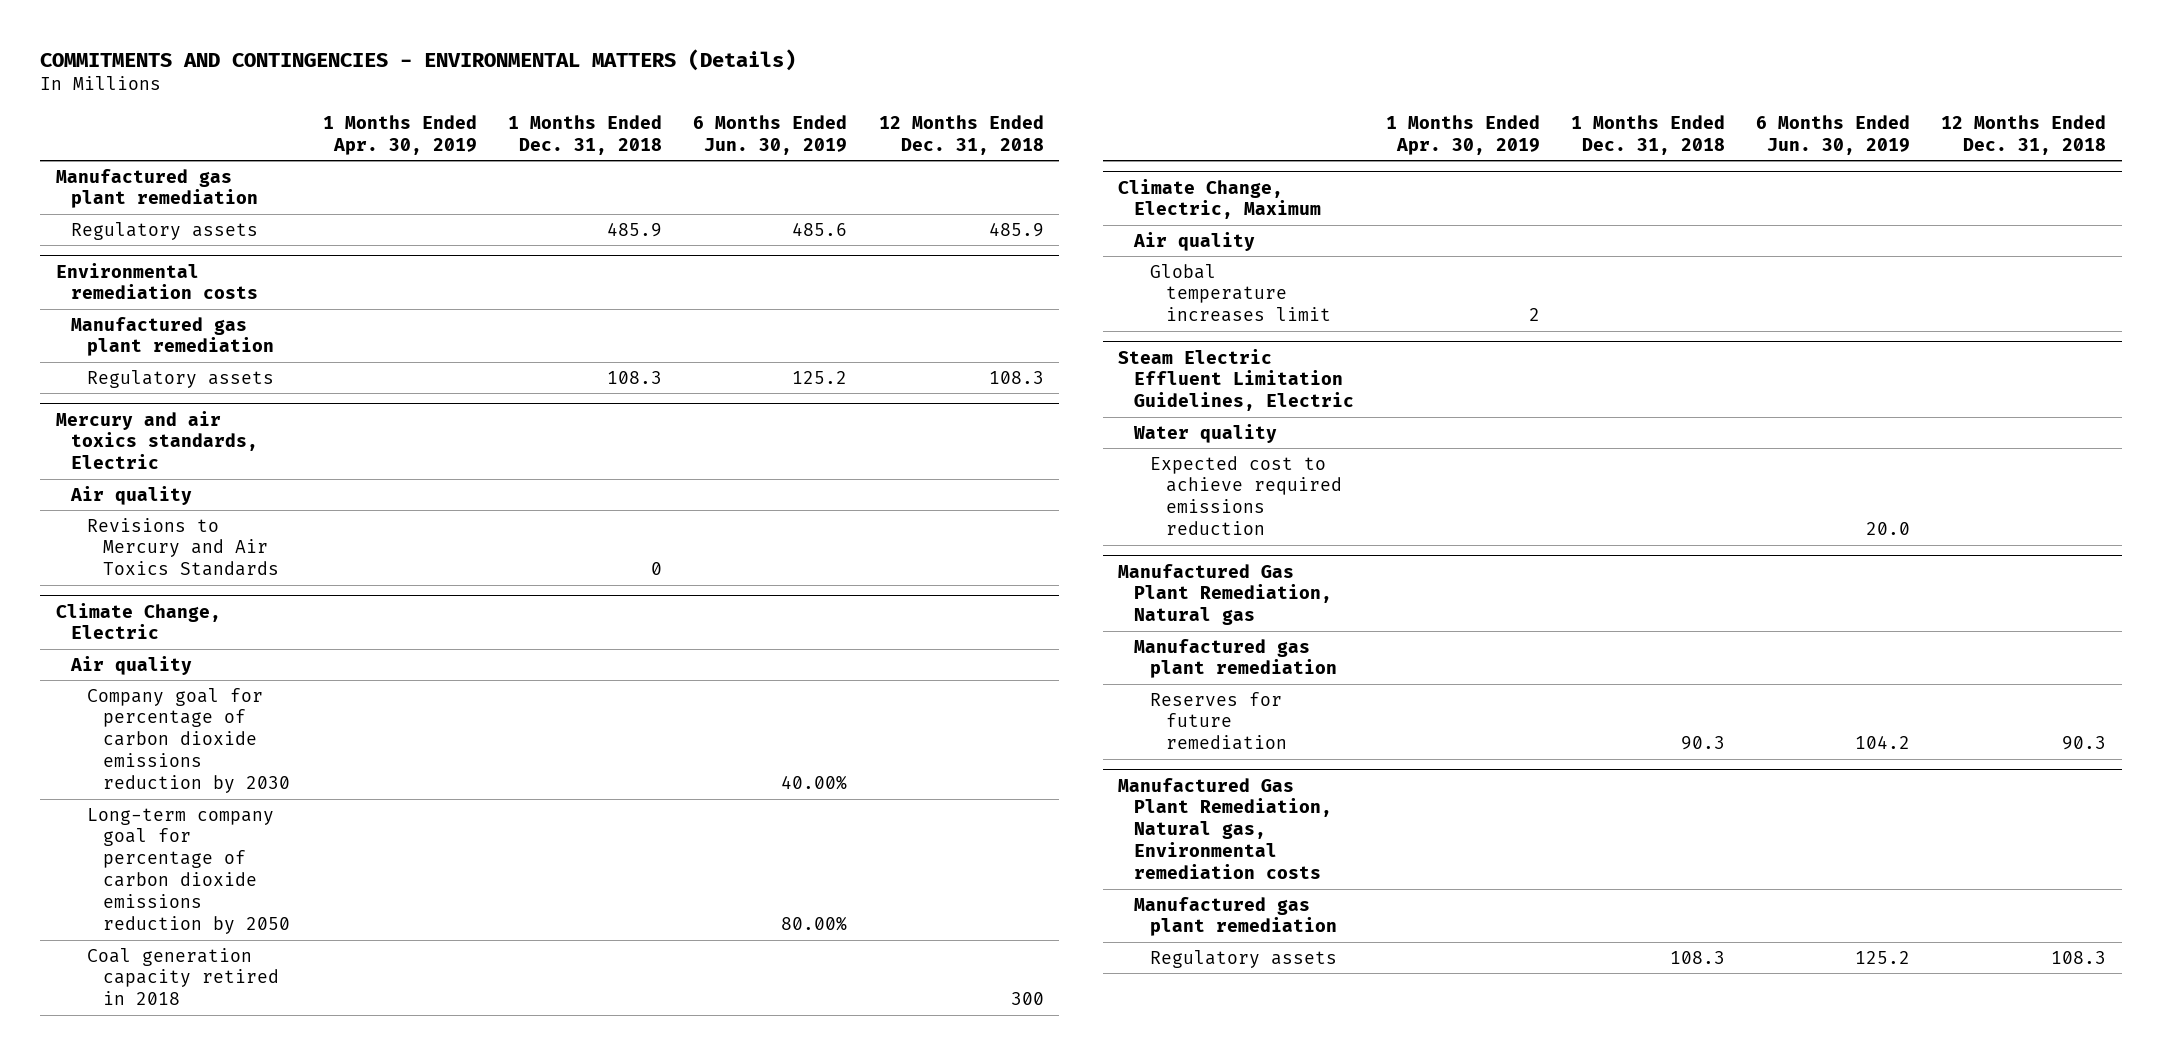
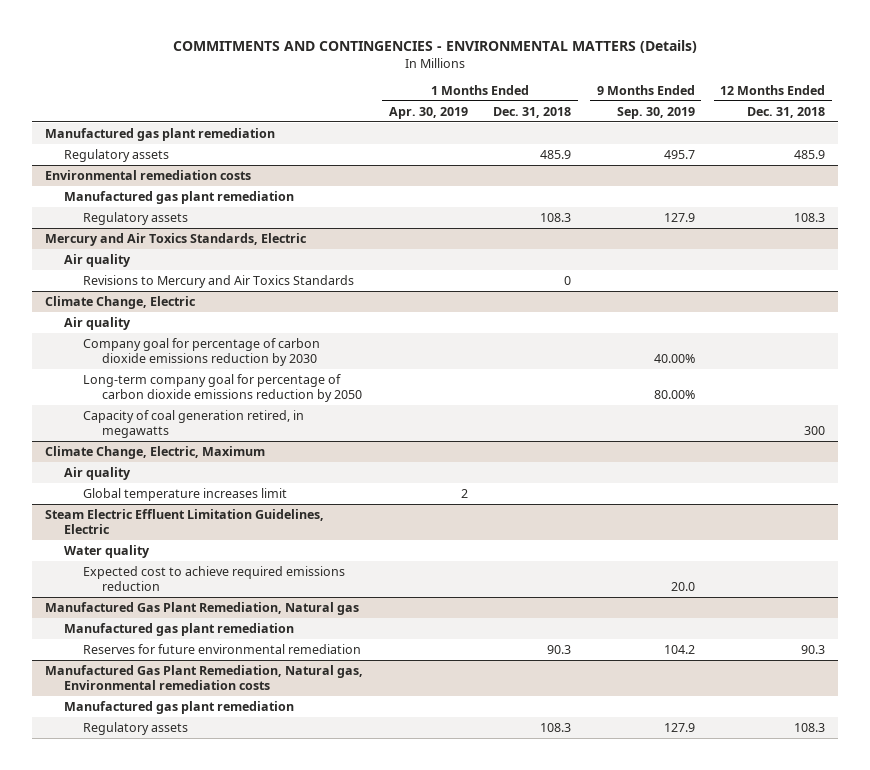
- | 1 Months Ended Apr. 30, 2019 | 1 Months Ended Dec. 31, 2018 | 6 Months Ended Jun. 30, 2019 | 12 Months Ended Dec. 31, 2018
+ | 1 Months Ended Apr. 30, 2019 | 1 Months Ended Dec. 31, 2018 | 9 Months Ended Sep. 30, 2019 | 12 Months Ended Dec. 31, 2018
- Mercury and air toxics standards, Electric
+ Mercury and Air Toxics Standards, Electric
@ Climate Change, Electric
- Coal generation capacity retired in 2018 | | | | 300
+ Capacity of coal generation retired, in megawatts | | | | 300
@ Manufactured Gas Plant Remediation, Natural gas
- Reserves for future remediation | | 90.3 | 104.2 | 90.3
+ Reserves for future environmental remediation | | 90.3 | 104.2 | 90.3

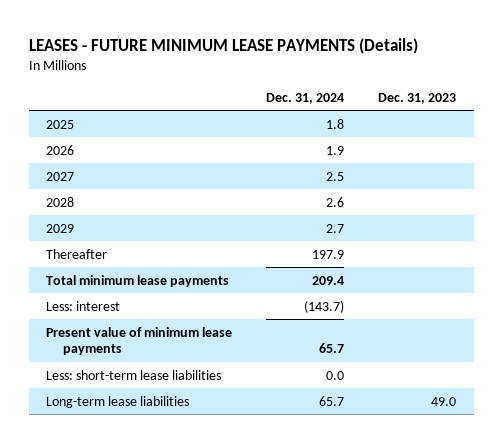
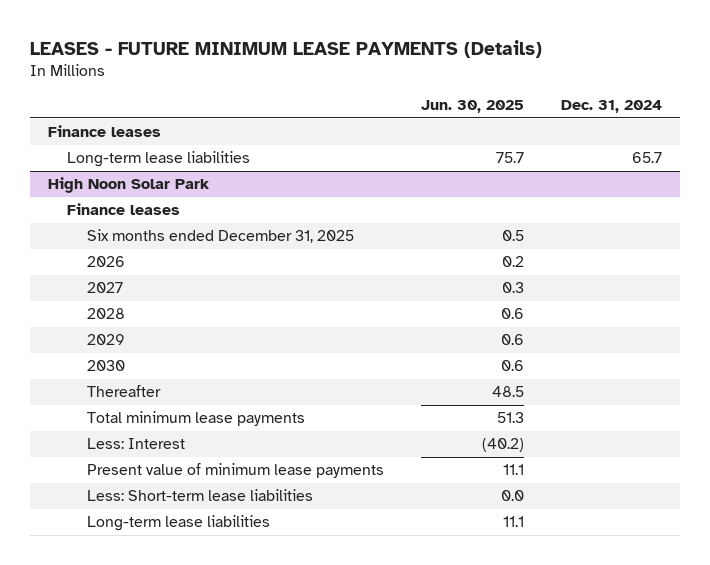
- | Dec. 31, 2024 | Dec. 31, 2023
+ | Jun. 30, 2025 | Dec. 31, 2024
- 2025 | 1.8 |
- 2026 | 1.9 |
- 2027 | 2.5 |
- 2028 | 2.6 |
- 2029 | 2.7 |
- Thereafter | 197.9 |
- Total minimum lease payments | 209.4 |
- Less: interest | (143.7) |
- Present value of minimum lease payments | 65.7 |
- Less: short-term lease liabilities | 0.0 |
+ Finance leases
+ High Noon Solar Park
+ Finance leases
+ Six months ended December 31, 2025 | 0.5 |
+ 2026 | 0.2 |
+ 2027 | 0.3 |
+ 2028 | 0.6 |
+ 2029 | 0.6 |
+ 2030 | 0.6 |
+ Thereafter | 48.5 |
+ Total minimum lease payments | 51.3 |
+ Less: Interest | (40.2) |
+ Present value of minimum lease payments | 11.1 |
+ Less: Short-term lease liabilities | 0.0 |
+ Long-term lease liabilities | 11.1 |

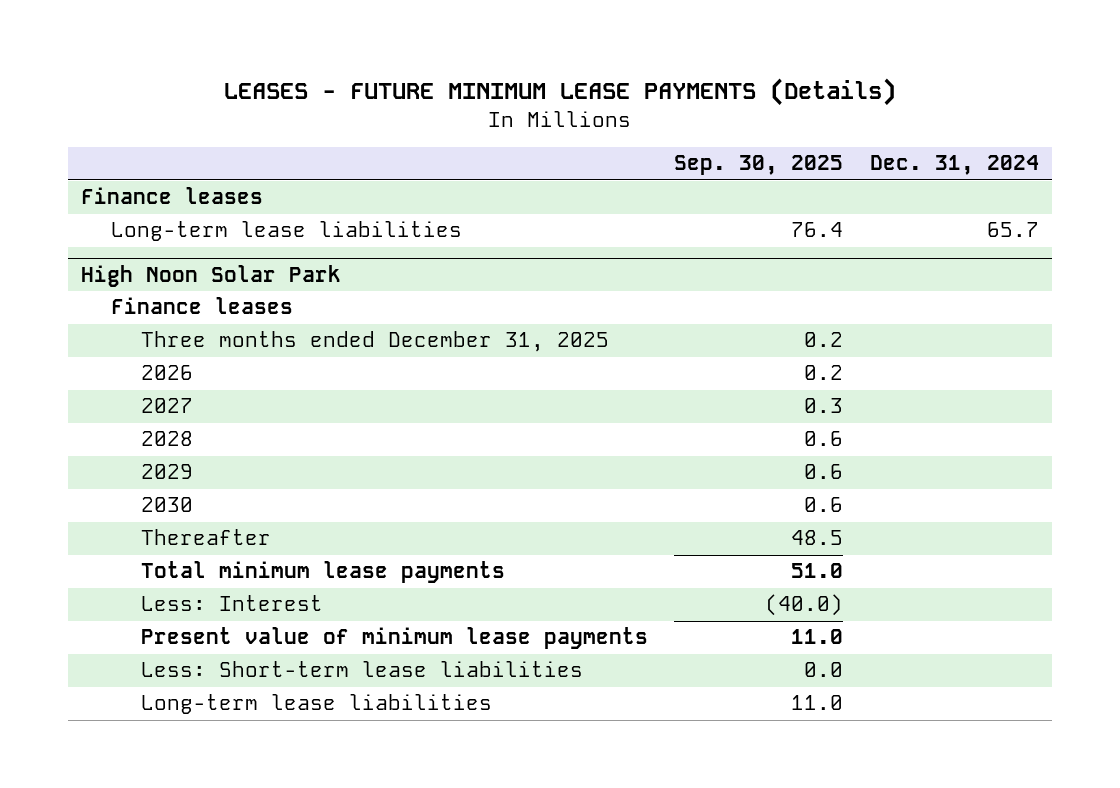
- | Jun. 30, 2025 | Dec. 31, 2024
+ | Sep. 30, 2025 | Dec. 31, 2024
@ High Noon Solar Park
- Six months ended December 31, 2025 | 0.5 |
+ Three months ended December 31, 2025 | 0.2 |

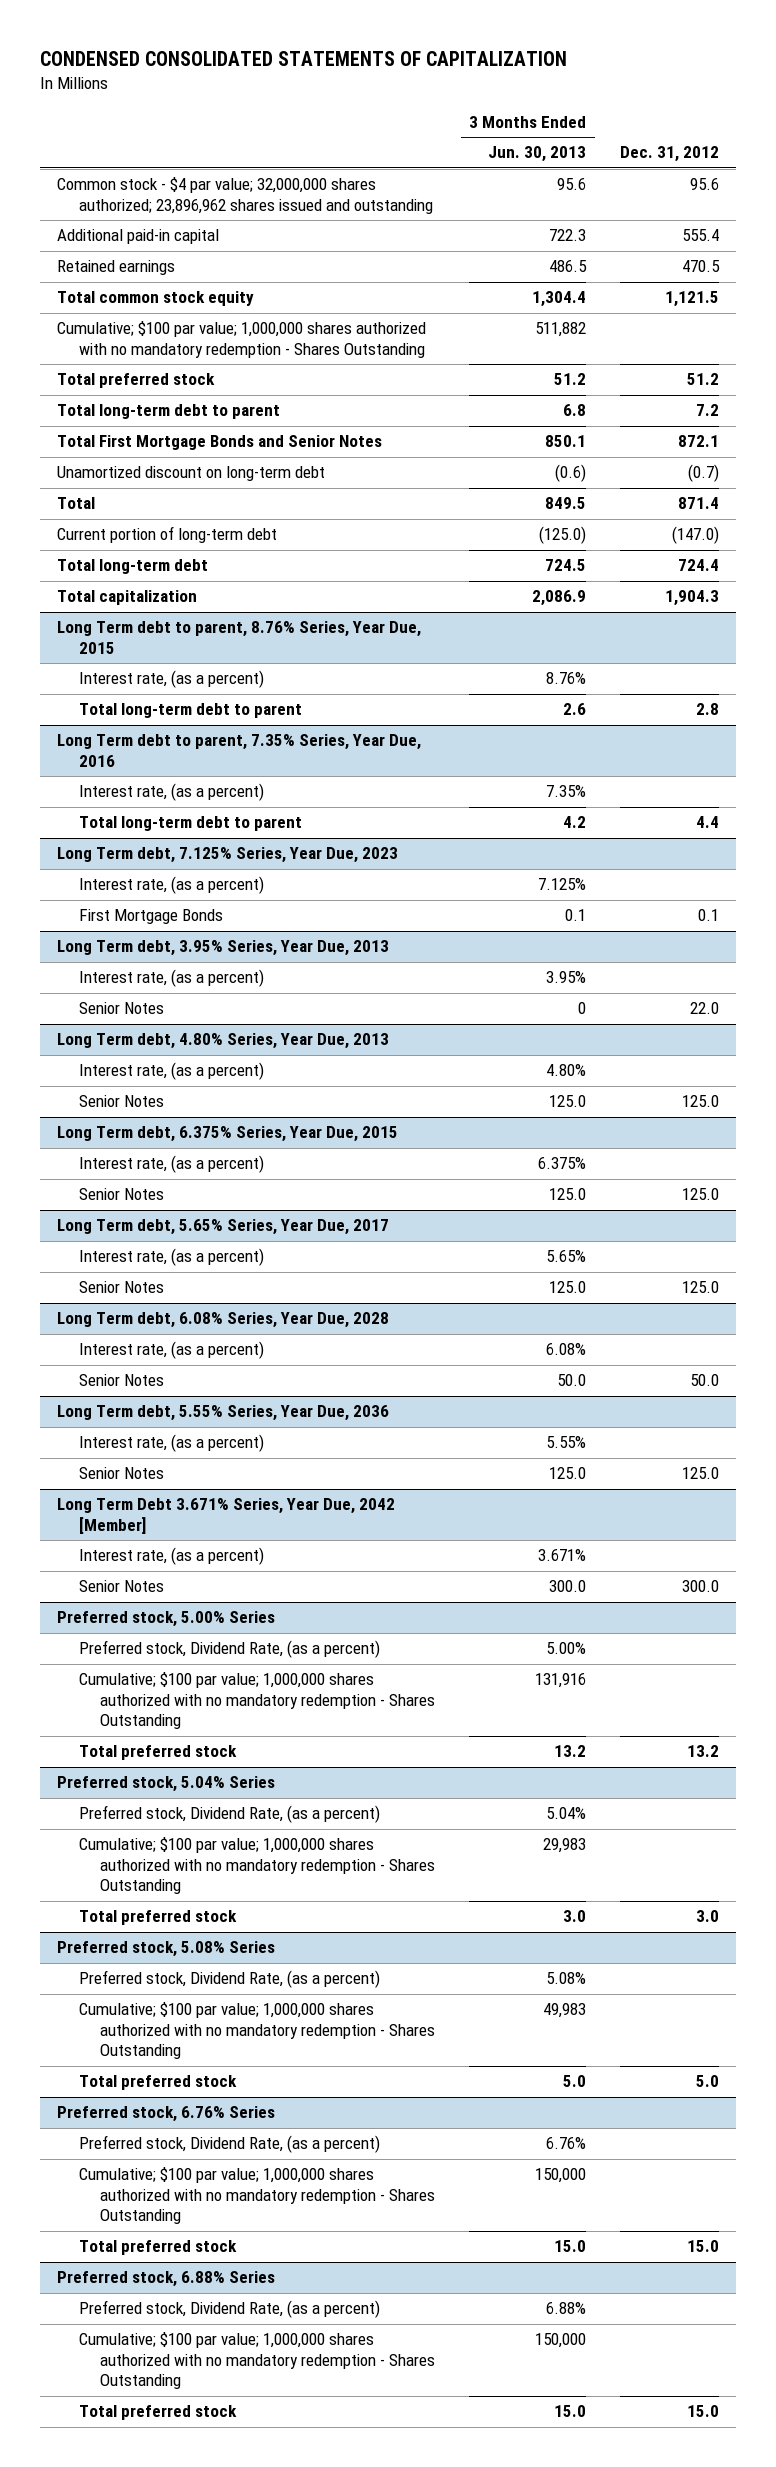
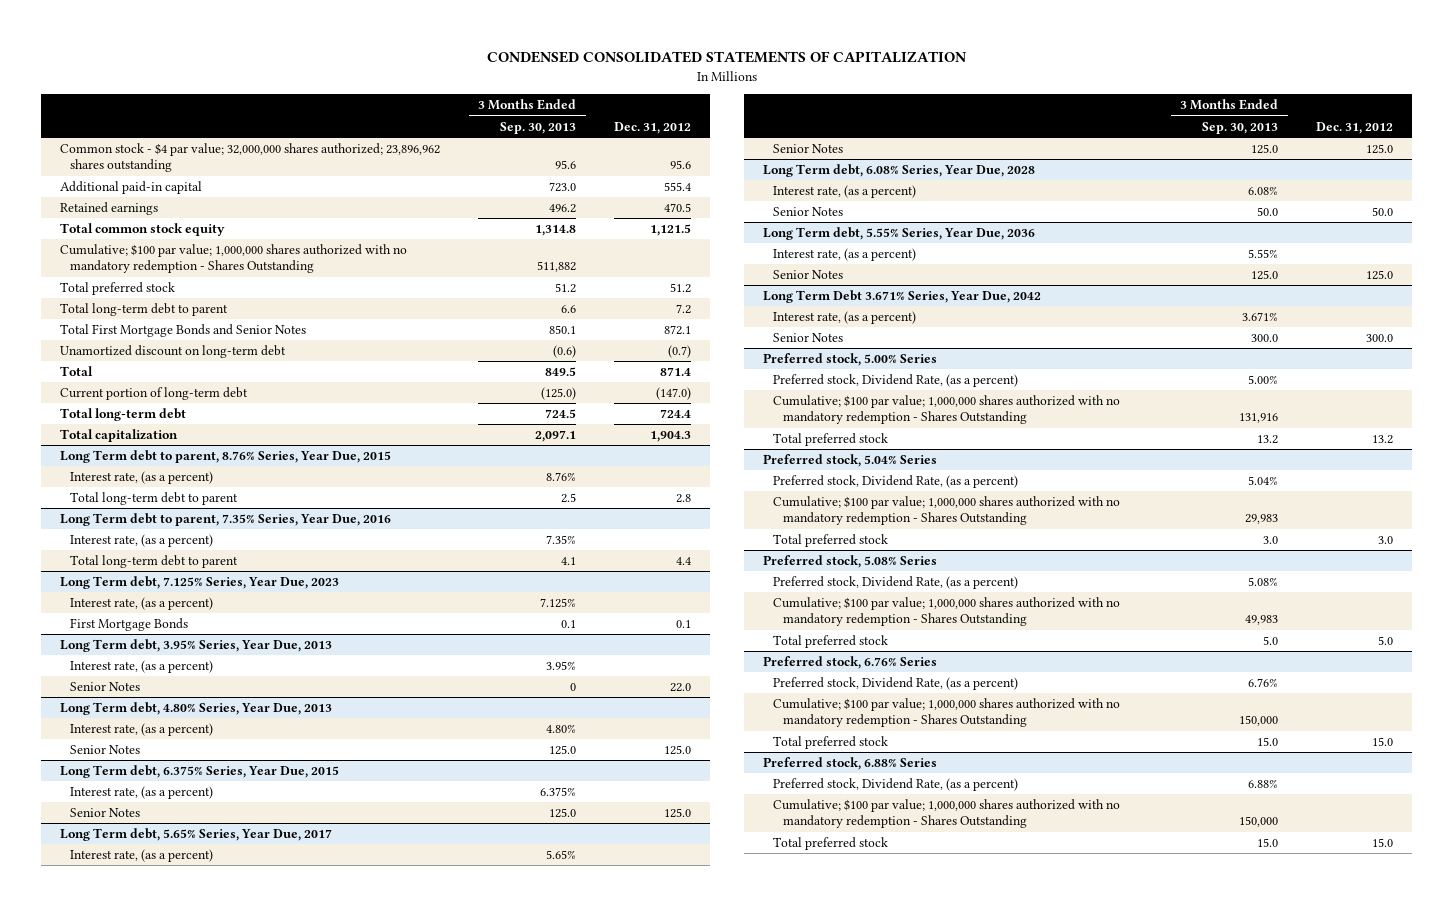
- | 3 Months Ended Jun. 30, 2013 | Dec. 31, 2012
+ | 3 Months Ended Sep. 30, 2013 | Dec. 31, 2012
- Common stock - $4 par value; 32,000,000 shares authorized; 23,896,962 shares issued and outstanding | 95.6 | 95.6
+ Common stock - $4 par value; 32,000,000 shares authorized; 23,896,962 shares outstanding | 95.6 | 95.6
- Long Term Debt 3.671% Series, Year Due, 2042 [Member]
+ Long Term Debt 3.671% Series, Year Due, 2042

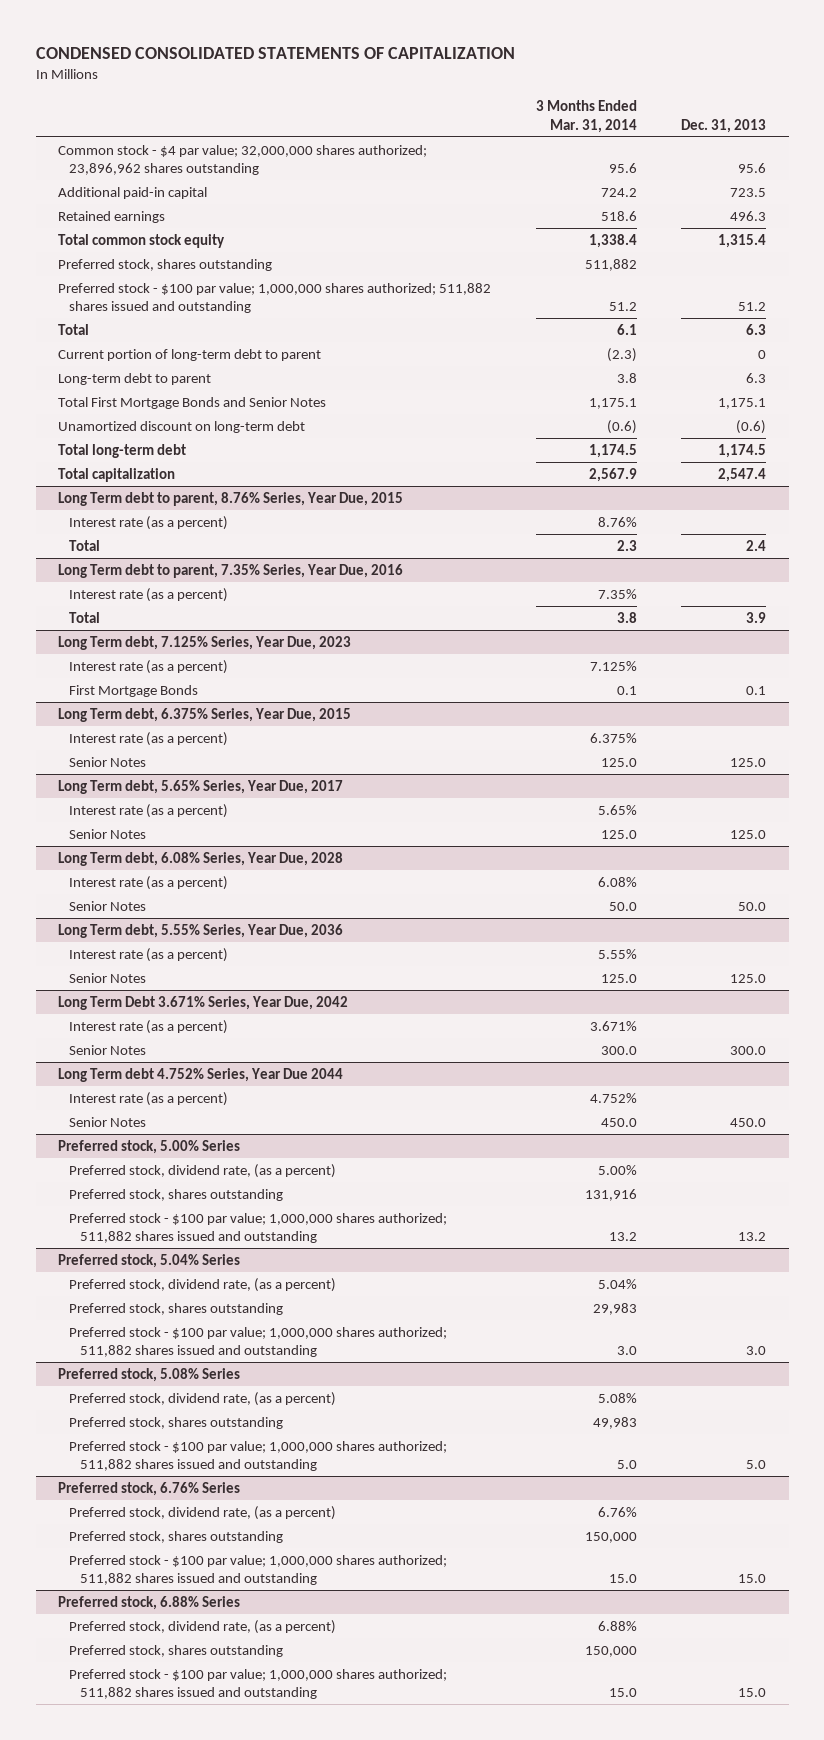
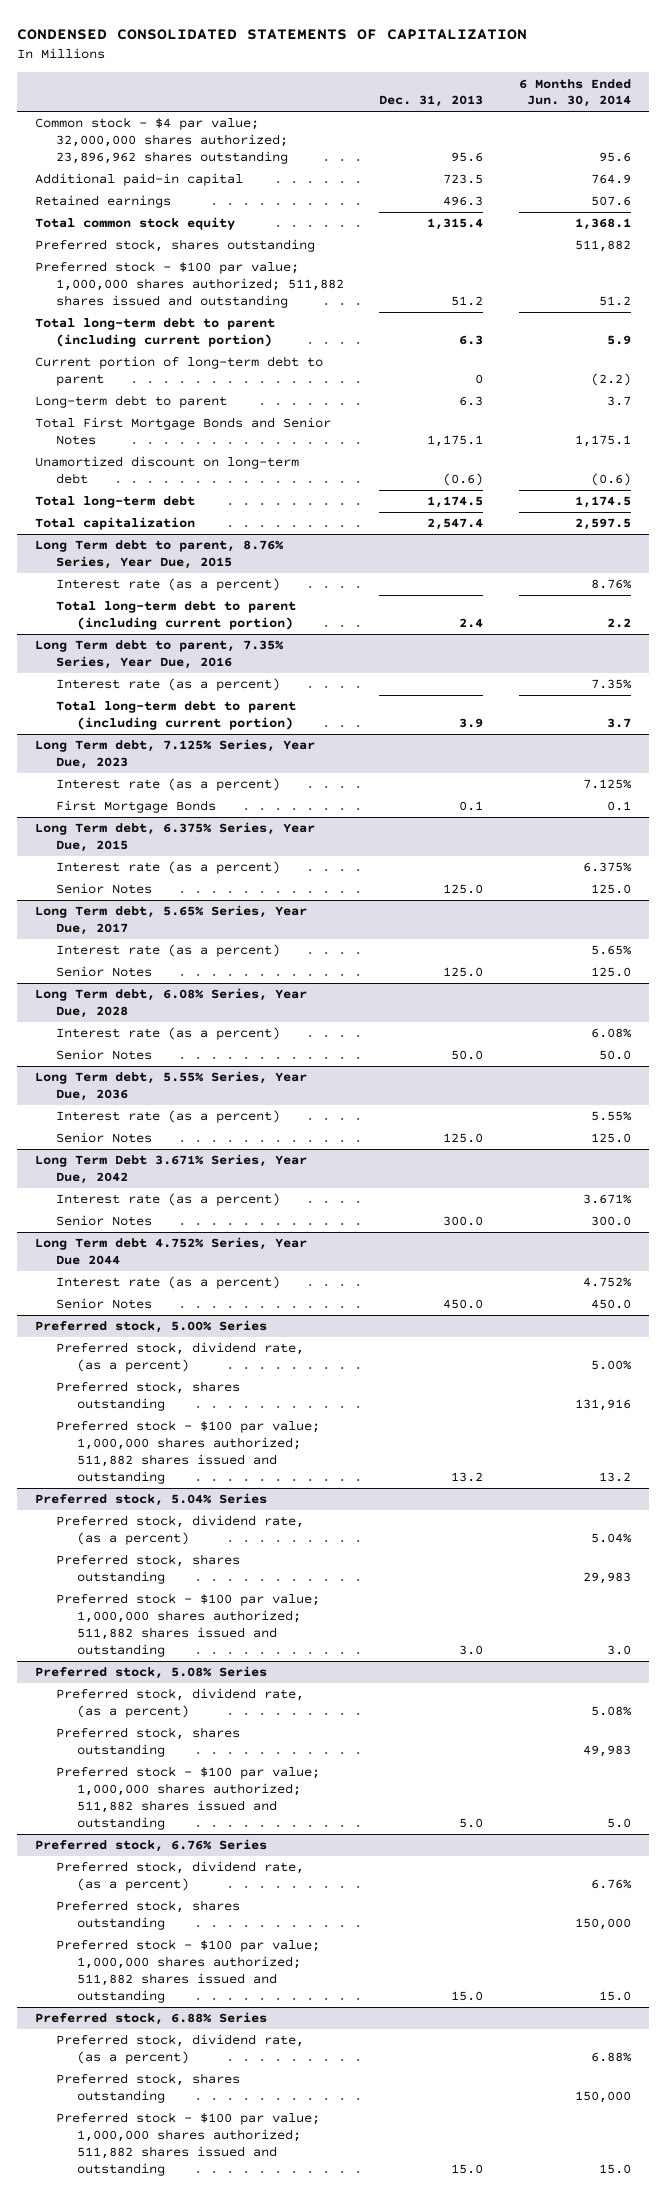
- | 3 Months Ended Mar. 31, 2014 | Dec. 31, 2013
+ | Dec. 31, 2013 | 6 Months Ended Jun. 30, 2014
- Total | 6.1 | 6.3
+ Total long-term debt to parent (including current portion) | 6.3 | 5.9
@ Long Term debt to parent, 8.76% Series, Year Due, 2015
- Total | 2.3 | 2.4
+ Total long-term debt to parent (including current portion) | 2.4 | 2.2
@ Long Term debt to parent, 7.35% Series, Year Due, 2016
- Total | 3.8 | 3.9
+ Total long-term debt to parent (including current portion) | 3.9 | 3.7

